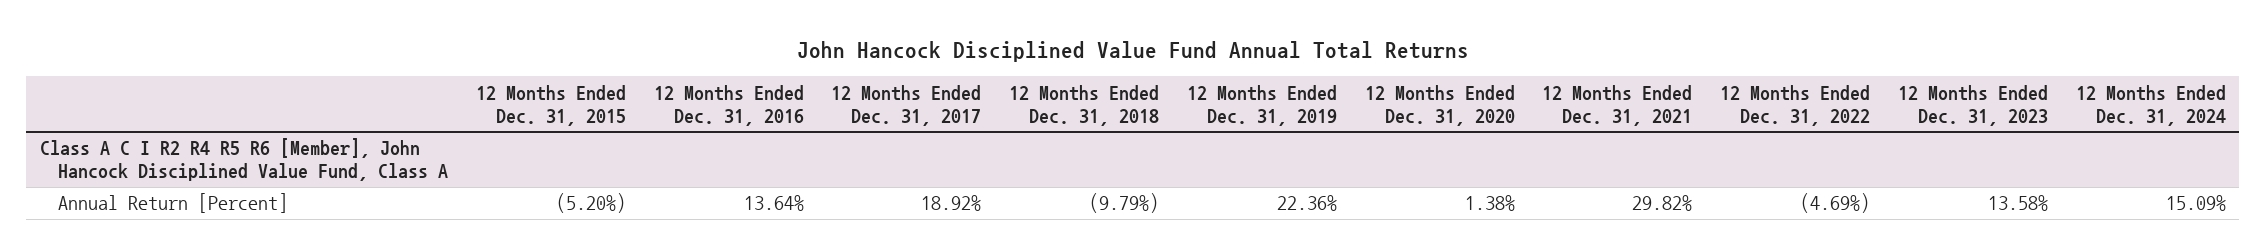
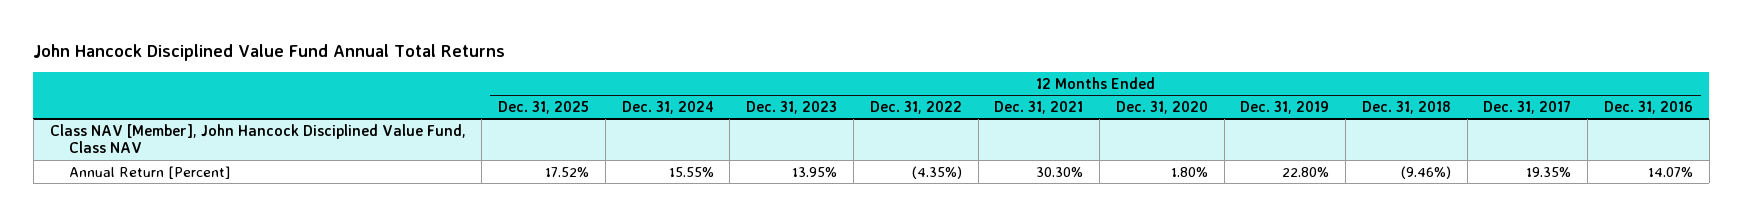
- | 12 Months Ended Dec. 31, 2015 | 12 Months Ended Dec. 31, 2016 | 12 Months Ended Dec. 31, 2017 | 12 Months Ended Dec. 31, 2018 | 12 Months Ended Dec. 31, 2019 | 12 Months Ended Dec. 31, 2020 | 12 Months Ended Dec. 31, 2021 | 12 Months Ended Dec. 31, 2022 | 12 Months Ended Dec. 31, 2023 | 12 Months Ended Dec. 31, 2024
+ | 12 Months Ended Dec. 31, 2025 | 12 Months Ended Dec. 31, 2024 | 12 Months Ended Dec. 31, 2023 | 12 Months Ended Dec. 31, 2022 | 12 Months Ended Dec. 31, 2021 | 12 Months Ended Dec. 31, 2020 | 12 Months Ended Dec. 31, 2019 | 12 Months Ended Dec. 31, 2018 | 12 Months Ended Dec. 31, 2017 | 12 Months Ended Dec. 31, 2016
- Class A C I R2 R4 R5 R6 [Member], John Hancock Disciplined Value Fund, Class A
- Annual Return [Percent] | (5.20%) | 13.64% | 18.92% | (9.79%) | 22.36% | 1.38% | 29.82% | (4.69%) | 13.58% | 15.09%
+ Class NAV [Member], John Hancock Disciplined Value Fund, Class NAV
+ Annual Return [Percent] | 17.52% | 15.55% | 13.95% | (4.35%) | 30.30% | 1.80% | 22.80% | (9.46%) | 19.35% | 14.07%

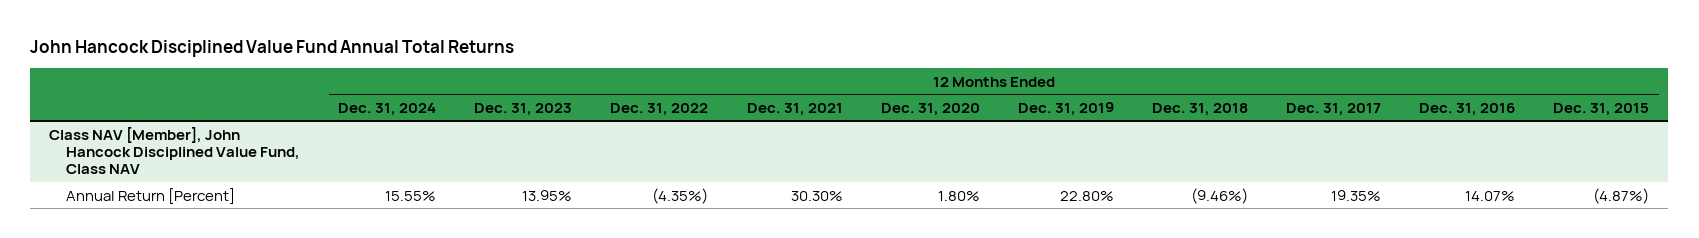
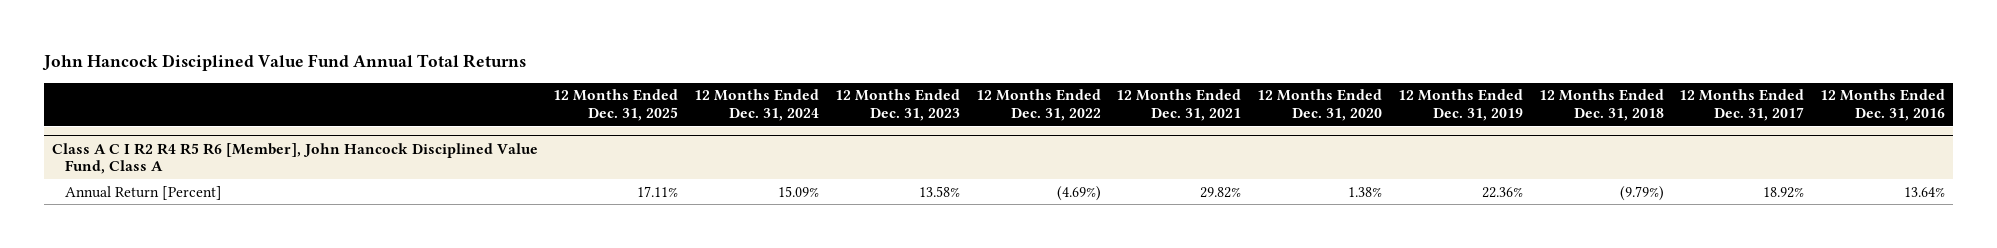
- | 12 Months Ended Dec. 31, 2024 | 12 Months Ended Dec. 31, 2023 | 12 Months Ended Dec. 31, 2022 | 12 Months Ended Dec. 31, 2021 | 12 Months Ended Dec. 31, 2020 | 12 Months Ended Dec. 31, 2019 | 12 Months Ended Dec. 31, 2018 | 12 Months Ended Dec. 31, 2017 | 12 Months Ended Dec. 31, 2016 | 12 Months Ended Dec. 31, 2015
+ | 12 Months Ended Dec. 31, 2025 | 12 Months Ended Dec. 31, 2024 | 12 Months Ended Dec. 31, 2023 | 12 Months Ended Dec. 31, 2022 | 12 Months Ended Dec. 31, 2021 | 12 Months Ended Dec. 31, 2020 | 12 Months Ended Dec. 31, 2019 | 12 Months Ended Dec. 31, 2018 | 12 Months Ended Dec. 31, 2017 | 12 Months Ended Dec. 31, 2016
- Class NAV [Member], John Hancock Disciplined Value Fund, Class NAV
- Annual Return [Percent] | 15.55% | 13.95% | (4.35%) | 30.30% | 1.80% | 22.80% | (9.46%) | 19.35% | 14.07% | (4.87%)
+ Class A C I R2 R4 R5 R6 [Member], John Hancock Disciplined Value Fund, Class A
+ Annual Return [Percent] | 17.11% | 15.09% | 13.58% | (4.69%) | 29.82% | 1.38% | 22.36% | (9.79%) | 18.92% | 13.64%

